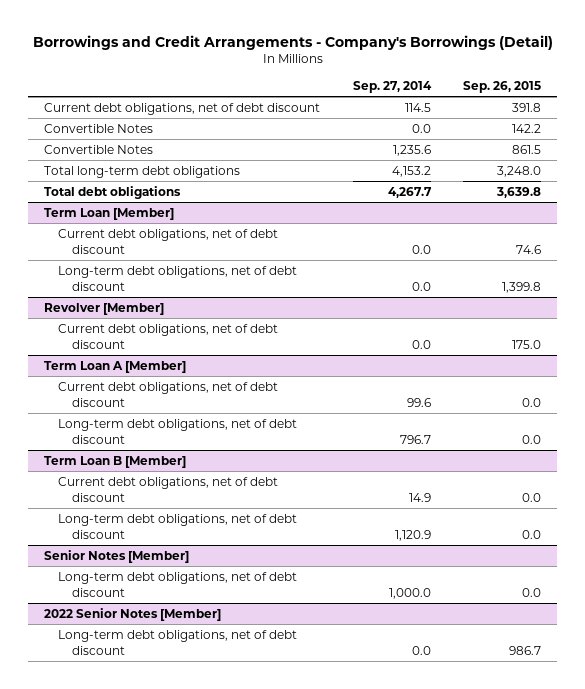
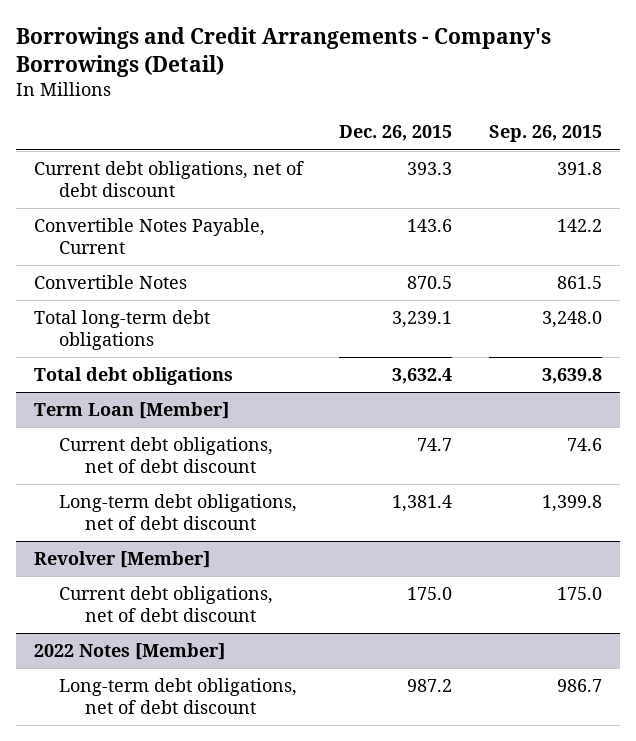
- | Sep. 27, 2014 | Sep. 26, 2015
+ | Dec. 26, 2015 | Sep. 26, 2015
- Convertible Notes | 0.0 | 142.2
+ Convertible Notes Payable, Current | 143.6 | 142.2
- Term Loan A [Member]
- Current debt obligations, net of debt discount | 99.6 | 0.0
- Long-term debt obligations, net of debt discount | 796.7 | 0.0
- Term Loan B [Member]
- Current debt obligations, net of debt discount | 14.9 | 0.0
- Long-term debt obligations, net of debt discount | 1,120.9 | 0.0
- Senior Notes [Member]
- Long-term debt obligations, net of debt discount | 1,000.0 | 0.0
- 2022 Senior Notes [Member]
+ 2022 Notes [Member]

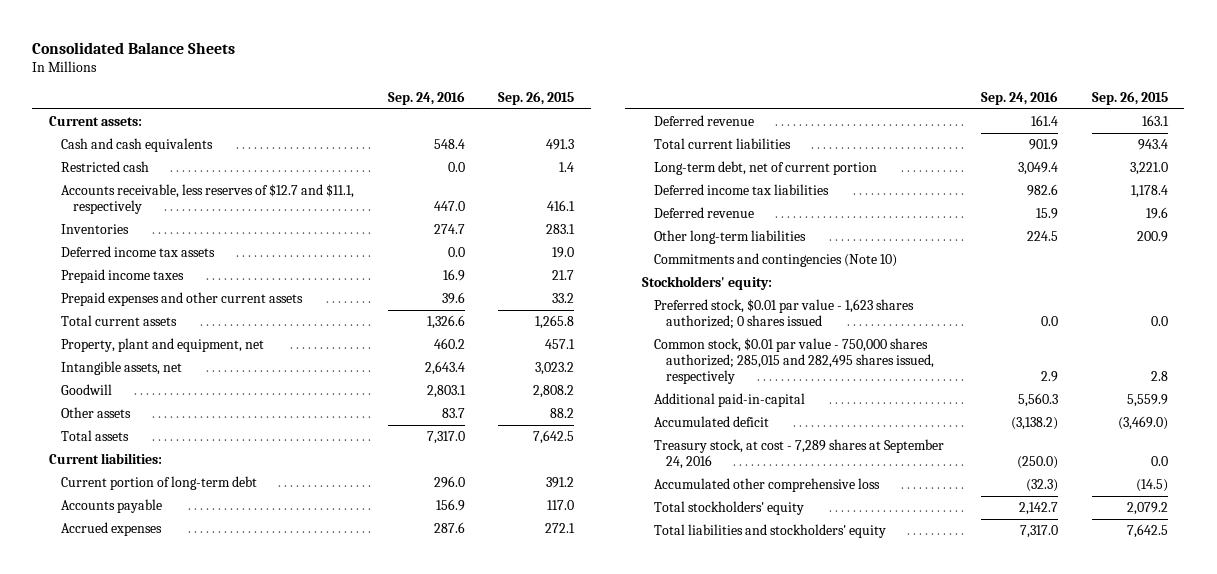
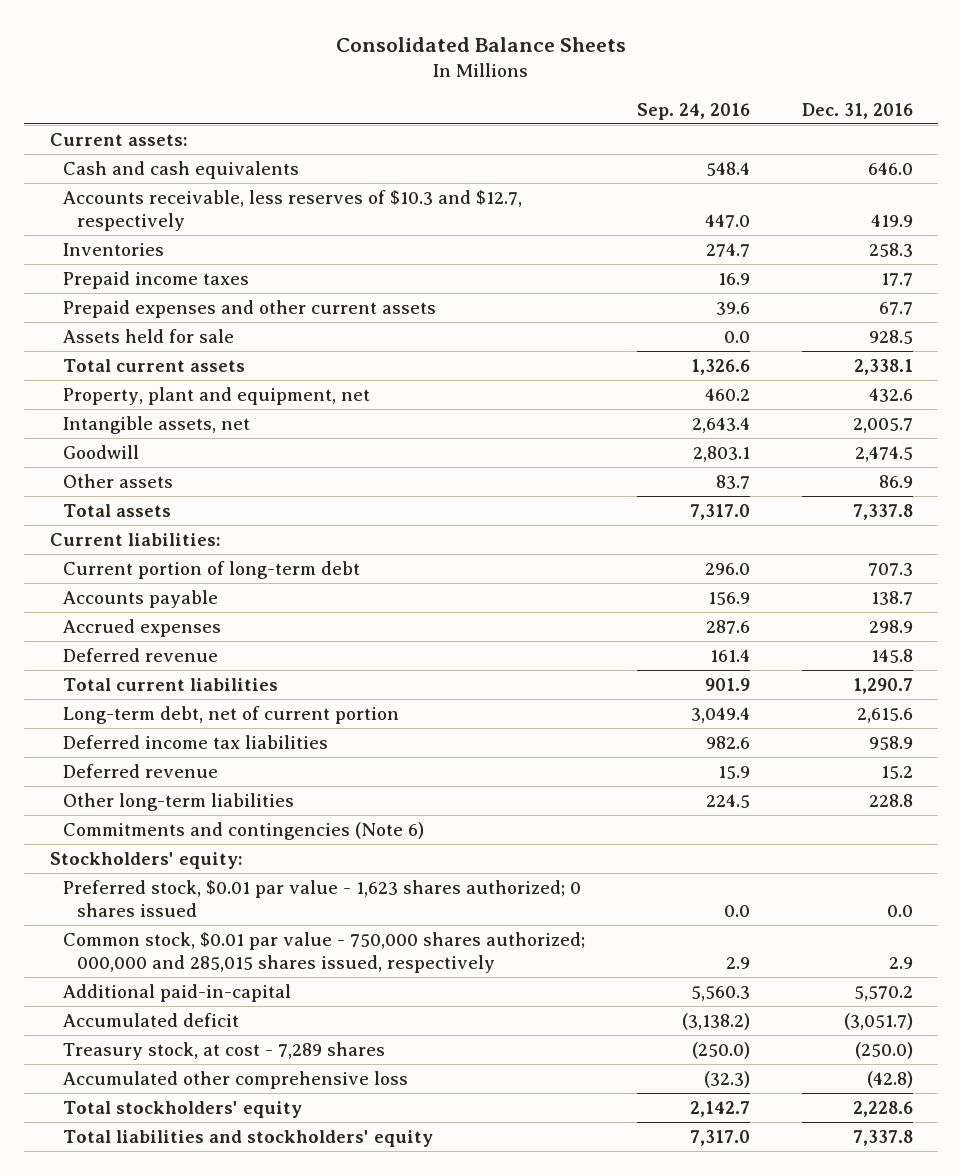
- | Sep. 24, 2016 | Sep. 26, 2015
+ | Sep. 24, 2016 | Dec. 31, 2016
- Restricted cash | 0.0 | 1.4
- Accounts receivable, less reserves of $12.7 and $11.1, respectively | 447.0 | 416.1
+ Accounts receivable, less reserves of $10.3 and $12.7, respectively | 447.0 | 419.9
- Deferred income tax assets | 0.0 | 19.0
+ Assets held for sale | 0.0 | 928.5
- Commitments and contingencies (Note 10)
+ Commitments and contingencies (Note 6)
- Common stock, $0.01 par value - 750,000 shares authorized; 285,015 and 282,495 shares issued, respectively | 2.9 | 2.8
+ Common stock, $0.01 par value - 750,000 shares authorized; 000,000 and 285,015 shares issued, respectively | 2.9 | 2.9
- Treasury stock, at cost - 7,289 shares at September 24, 2016 | (250.0) | 0.0
+ Treasury stock, at cost - 7,289 shares | (250.0) | (250.0)

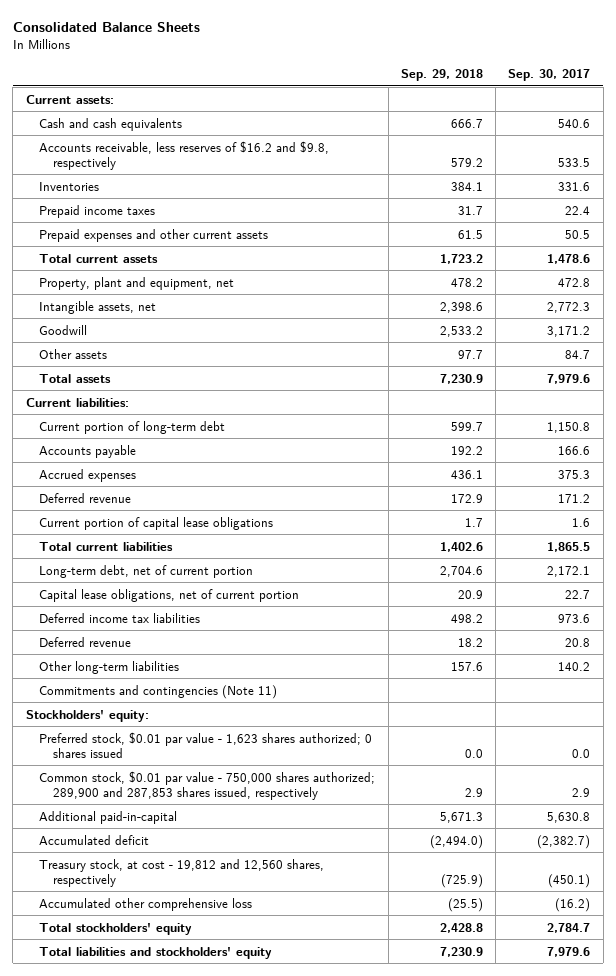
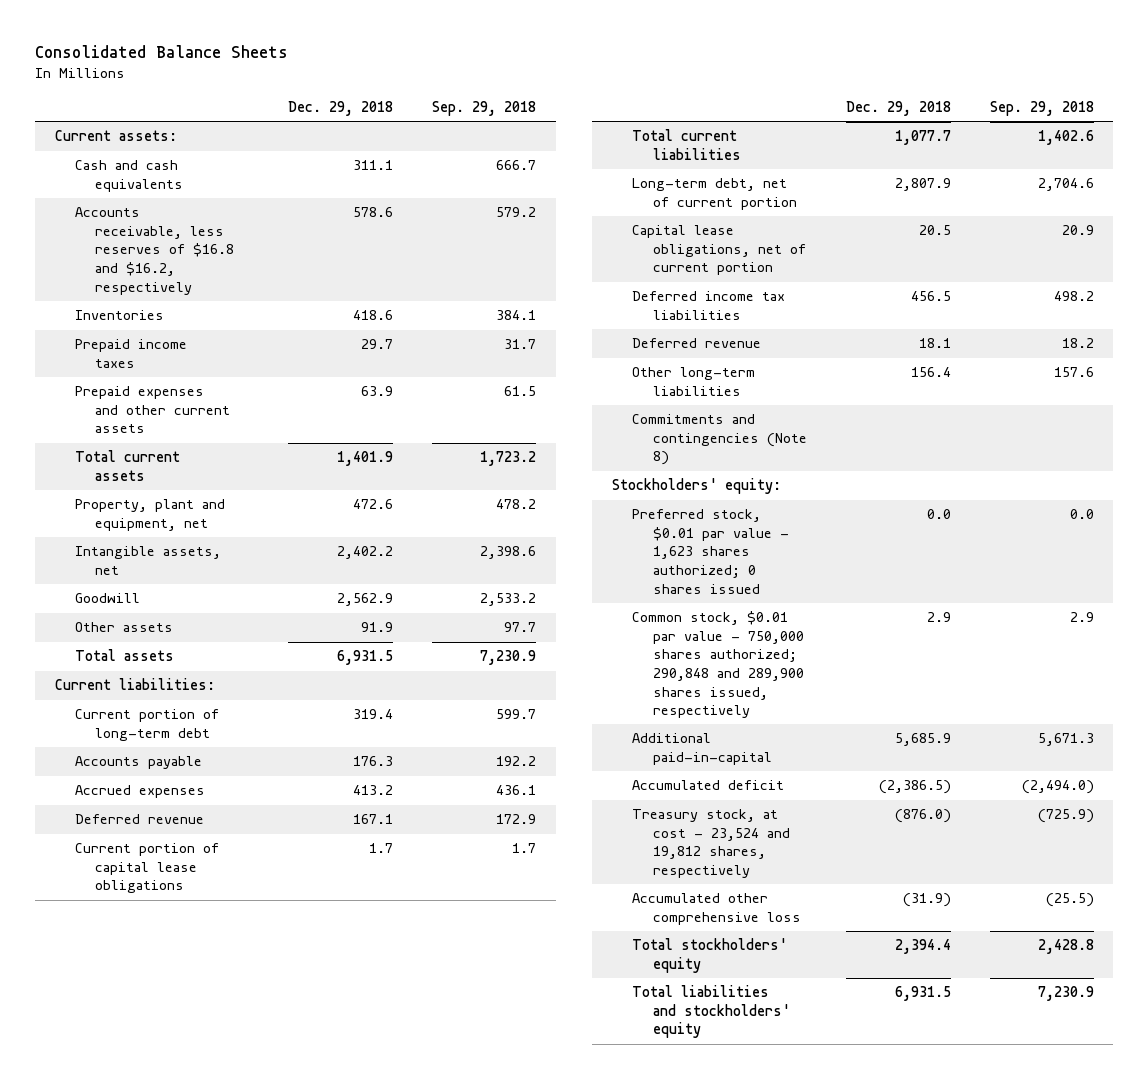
- | Sep. 29, 2018 | Sep. 30, 2017
+ | Dec. 29, 2018 | Sep. 29, 2018
- Accounts receivable, less reserves of $16.2 and $9.8, respectively | 579.2 | 533.5
+ Accounts receivable, less reserves of $16.8 and $16.2, respectively | 578.6 | 579.2
- Commitments and contingencies (Note 11)
+ Commitments and contingencies (Note 8)
- Common stock, $0.01 par value - 750,000 shares authorized; 289,900 and 287,853 shares issued, respectively | 2.9 | 2.9
+ Common stock, $0.01 par value - 750,000 shares authorized; 290,848 and 289,900 shares issued, respectively | 2.9 | 2.9
- Treasury stock, at cost - 19,812 and 12,560 shares, respectively | (725.9) | (450.1)
+ Treasury stock, at cost - 23,524 and 19,812 shares, respectively | (876.0) | (725.9)

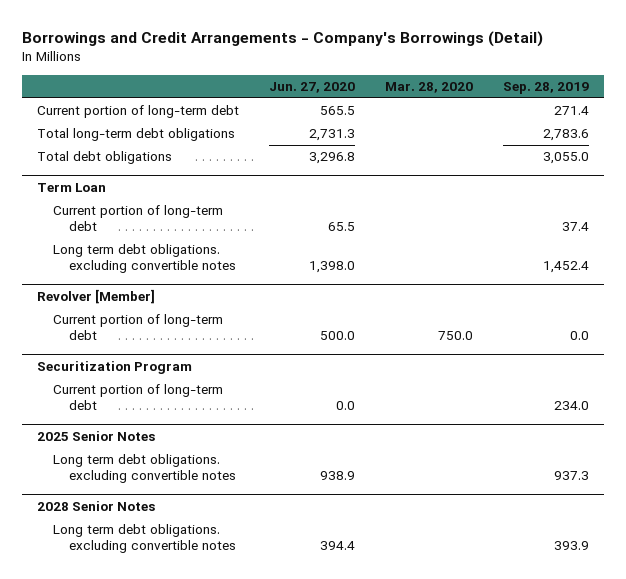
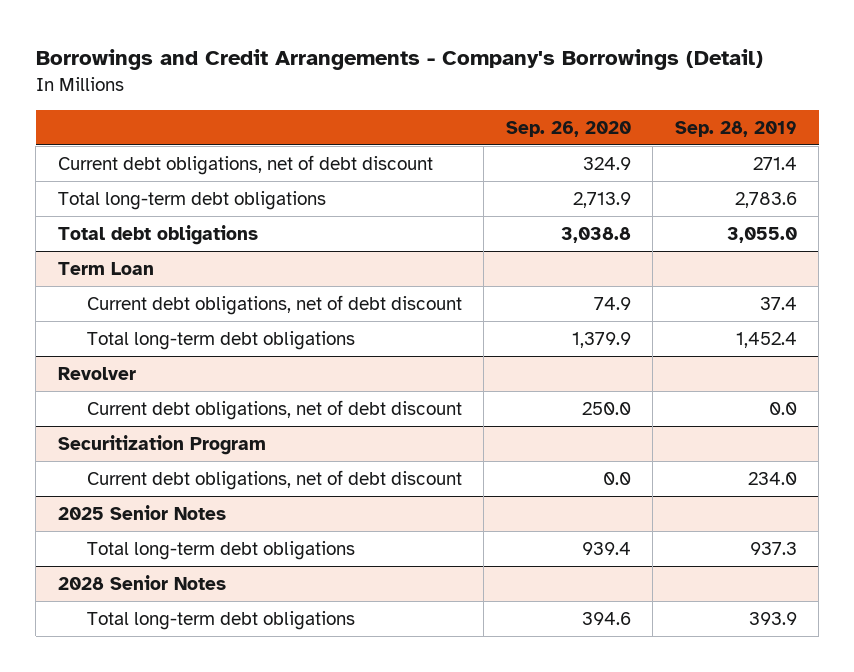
- | Jun. 27, 2020 | Mar. 28, 2020 | Sep. 28, 2019
+ | Sep. 26, 2020 | Sep. 28, 2019
- Current portion of long-term debt | 565.5 | | 271.4
+ Current debt obligations, net of debt discount | 324.9 | 271.4
@ Term Loan
- Current portion of long-term debt | 65.5 | | 37.4
- Long term debt obligations. excluding convertible notes | 1,398.0 | | 1,452.4
- Revolver [Member]
- Current portion of long-term debt | 500.0 | 750.0 | 0.0
@ Term Loan
+ Current debt obligations, net of debt discount | 74.9 | 37.4
+ Total long-term debt obligations | 1,379.9 | 1,452.4
+ Revolver
+ Current debt obligations, net of debt discount | 250.0 | 0.0
@ Securitization Program
- Current portion of long-term debt | 0.0 | | 234.0
+ Current debt obligations, net of debt discount | 0.0 | 234.0
@ 2025 Senior Notes
- Long term debt obligations. excluding convertible notes | 938.9 | | 937.3
+ Total long-term debt obligations | 939.4 | 937.3
@ 2028 Senior Notes
- Long term debt obligations. excluding convertible notes | 394.4 | | 393.9
+ Total long-term debt obligations | 394.6 | 393.9

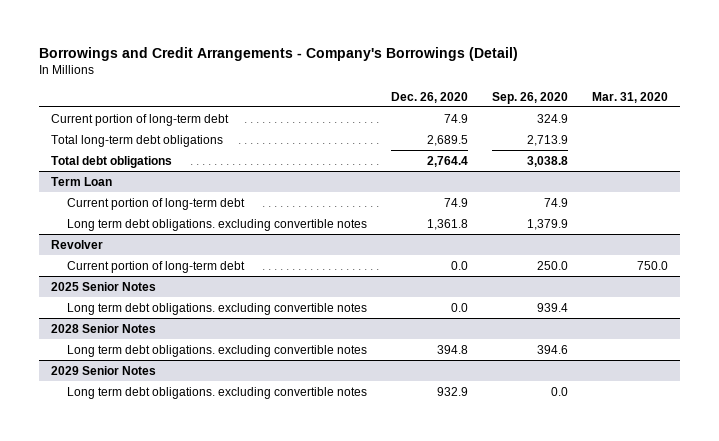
- | Sep. 26, 2020 | Sep. 28, 2019
+ | Dec. 26, 2020 | Sep. 26, 2020 | Mar. 31, 2020
- Current debt obligations, net of debt discount | 324.9 | 271.4
+ Current portion of long-term debt | 74.9 | 324.9 |
@ Term Loan
- Current debt obligations, net of debt discount | 74.9 | 37.4
- Total long-term debt obligations | 1,379.9 | 1,452.4
+ Current portion of long-term debt | 74.9 | 74.9 |
+ Long term debt obligations. excluding convertible notes | 1,361.8 | 1,379.9 |
@ Revolver
- Current debt obligations, net of debt discount | 250.0 | 0.0
- Securitization Program
- Current debt obligations, net of debt discount | 0.0 | 234.0
@ Revolver
+ Current portion of long-term debt | 0.0 | 250.0 | 750.0
@ 2025 Senior Notes
- Total long-term debt obligations | 939.4 | 937.3
+ Long term debt obligations. excluding convertible notes | 0.0 | 939.4 |
@ 2028 Senior Notes
- Total long-term debt obligations | 394.6 | 393.9
+ Long term debt obligations. excluding convertible notes | 394.8 | 394.6 |
+ 2029 Senior Notes
+ Long term debt obligations. excluding convertible notes | 932.9 | 0.0 |

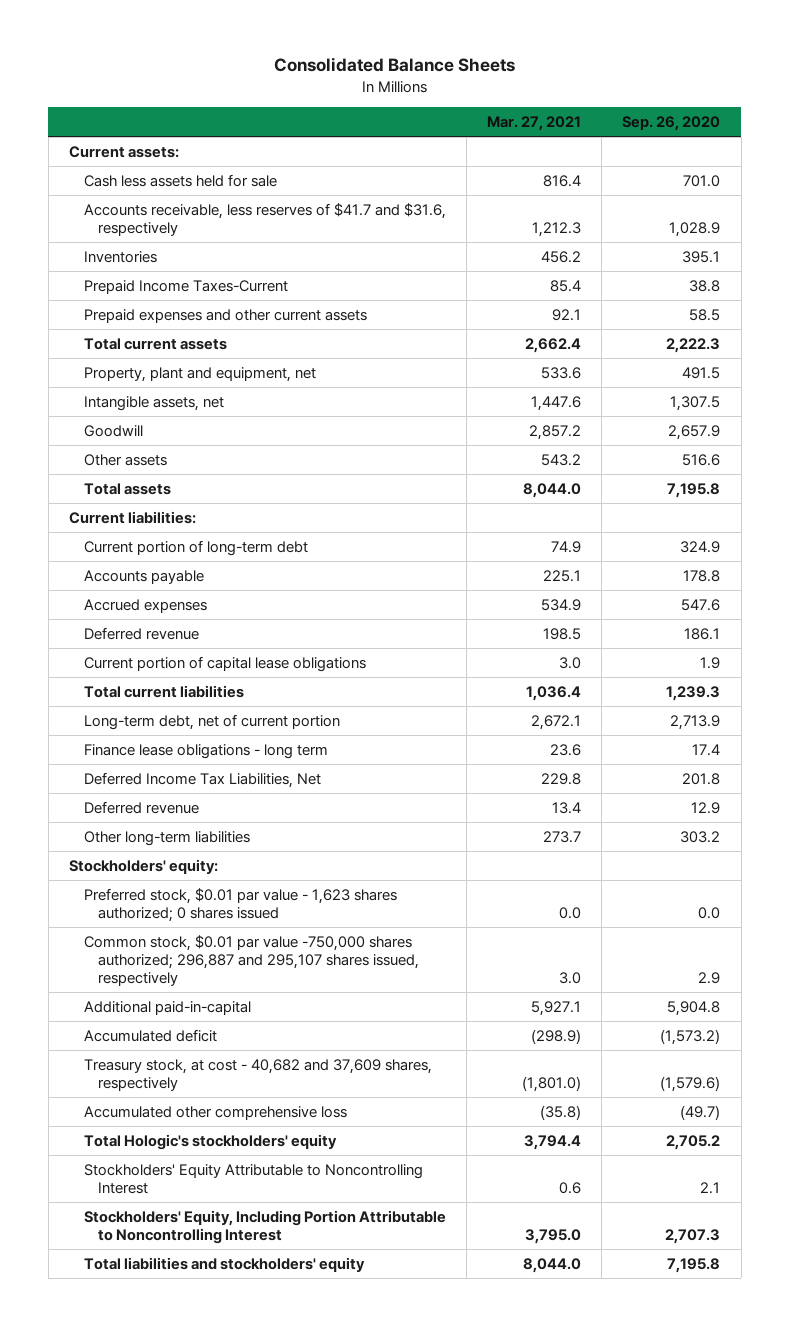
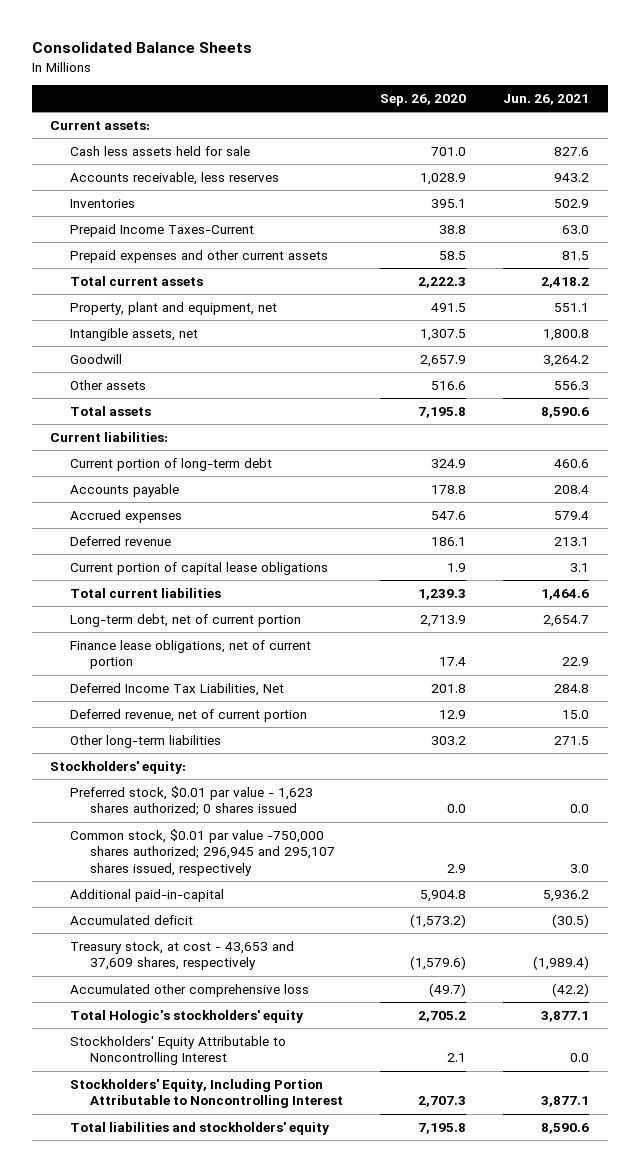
- | Mar. 27, 2021 | Sep. 26, 2020
+ | Sep. 26, 2020 | Jun. 26, 2021
- Accounts receivable, less reserves of $41.7 and $31.6, respectively | 1,212.3 | 1,028.9
+ Accounts receivable, less reserves | 1,028.9 | 943.2
- Finance lease obligations - long term | 23.6 | 17.4
+ Finance lease obligations, net of current portion | 17.4 | 22.9
- Deferred revenue | 13.4 | 12.9
+ Deferred revenue, net of current portion | 12.9 | 15.0
- Common stock, $0.01 par value -750,000 shares authorized; 296,887 and 295,107 shares issued, respectively | 3.0 | 2.9
+ Common stock, $0.01 par value -750,000 shares authorized; 296,945 and 295,107 shares issued, respectively | 2.9 | 3.0
- Treasury stock, at cost - 40,682 and 37,609 shares, respectively | (1,801.0) | (1,579.6)
+ Treasury stock, at cost - 43,653 and 37,609 shares, respectively | (1,579.6) | (1,989.4)

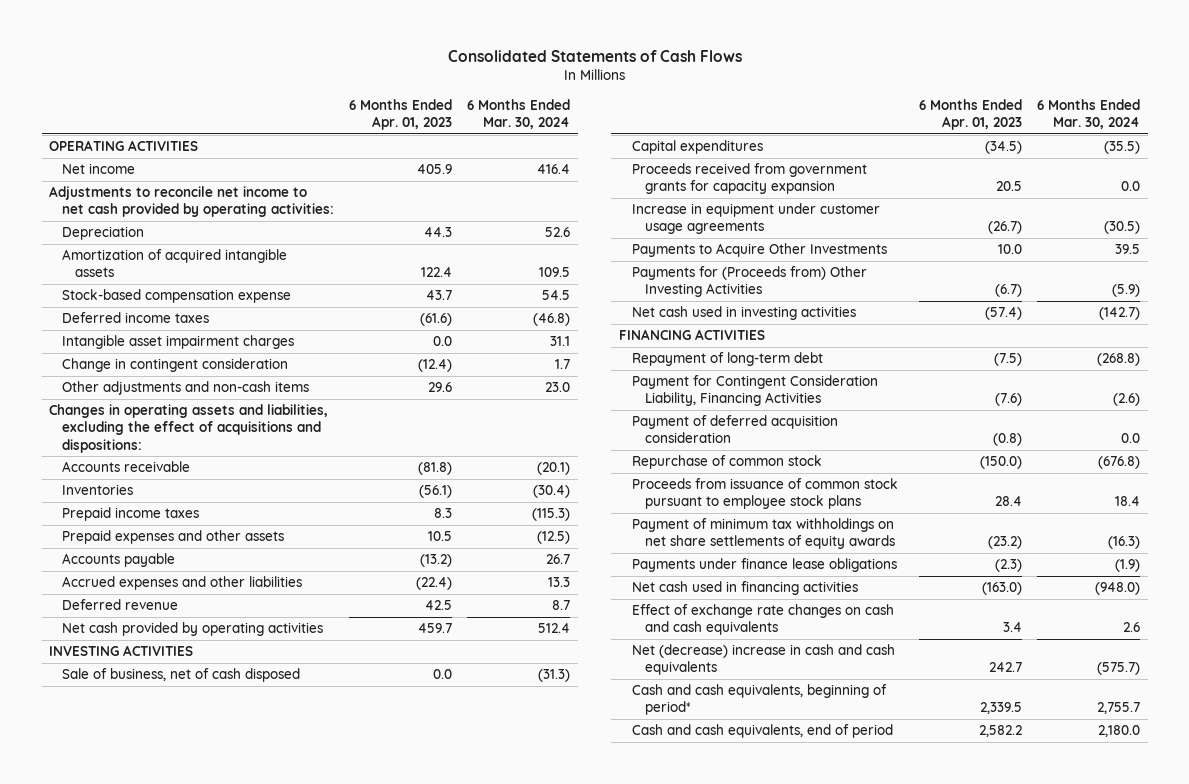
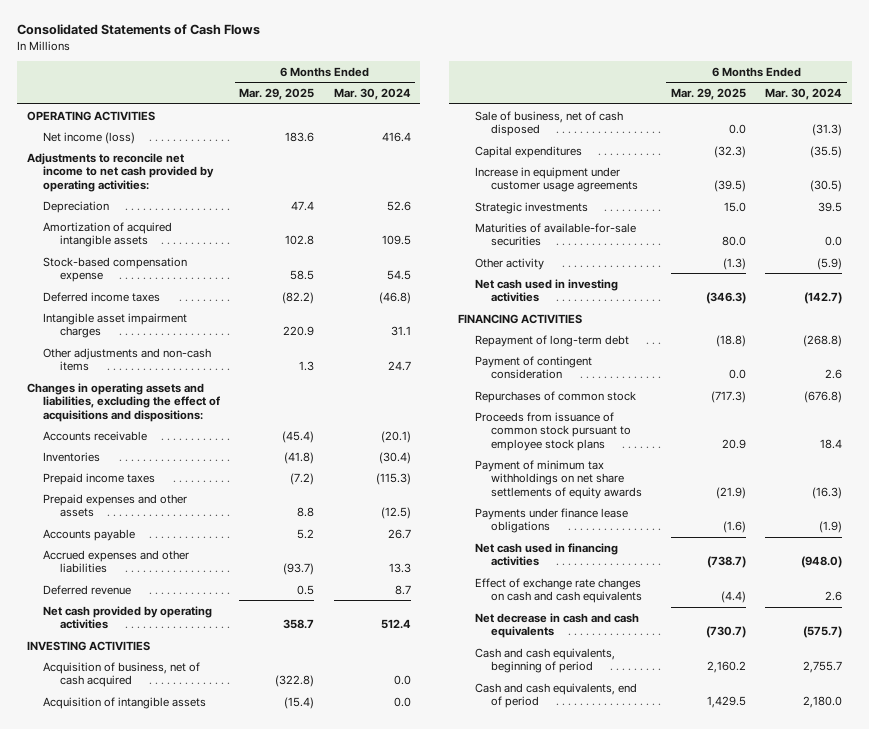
- | 6 Months Ended Apr. 01, 2023 | 6 Months Ended Mar. 30, 2024
+ | 6 Months Ended Mar. 29, 2025 | 6 Months Ended Mar. 30, 2024
- Net income | 405.9 | 416.4
+ Net income (loss) | 183.6 | 416.4
- Change in contingent consideration | (12.4) | 1.7
- Other adjustments and non-cash items | 29.6 | 23.0
+ Other adjustments and non-cash items | 1.3 | 24.7
+ Acquisition of business, net of cash acquired | (322.8) | 0.0
+ Acquisition of intangible assets | (15.4) | 0.0
- Proceeds received from government grants for capacity expansion | 20.5 | 0.0
- Payments to Acquire Other Investments | 10.0 | 39.5
- Payments for (Proceeds from) Other Investing Activities | (6.7) | (5.9)
+ Strategic investments | 15.0 | 39.5
+ Maturities of available-for-sale securities | 80.0 | 0.0
+ Other activity | (1.3) | (5.9)
- Payment for Contingent Consideration Liability, Financing Activities | (7.6) | (2.6)
- Payment of deferred acquisition consideration | (0.8) | 0.0
- Repurchase of common stock | (150.0) | (676.8)
+ Payment of contingent consideration | 0.0 | 2.6
+ Repurchases of common stock | (717.3) | (676.8)
- Net (decrease) increase in cash and cash equivalents | 242.7 | (575.7)
- Cash and cash equivalents, beginning of period* | 2,339.5 | 2,755.7
+ Net decrease in cash and cash equivalents | (730.7) | (575.7)
+ Cash and cash equivalents, beginning of period | 2,160.2 | 2,755.7

